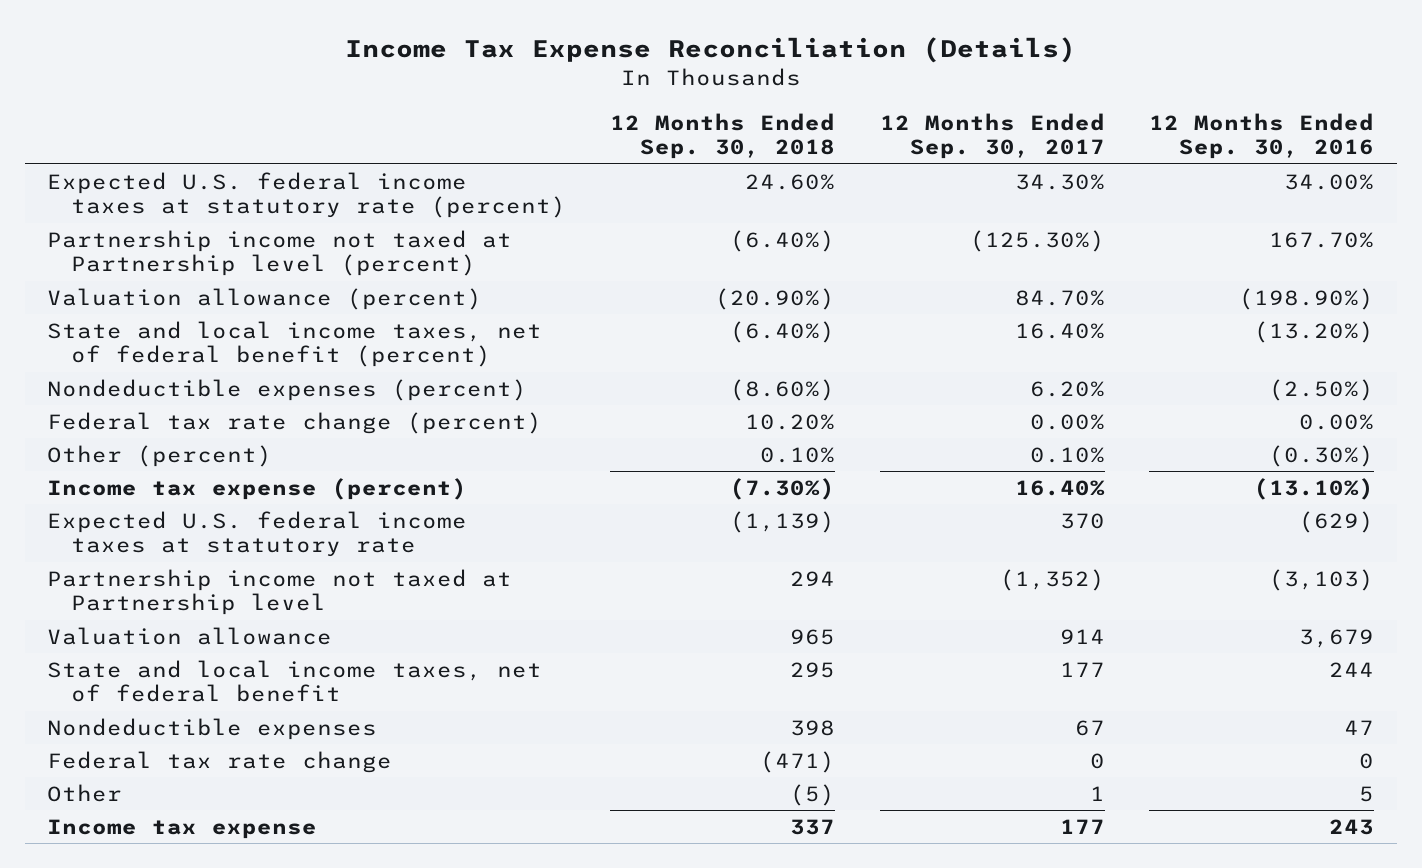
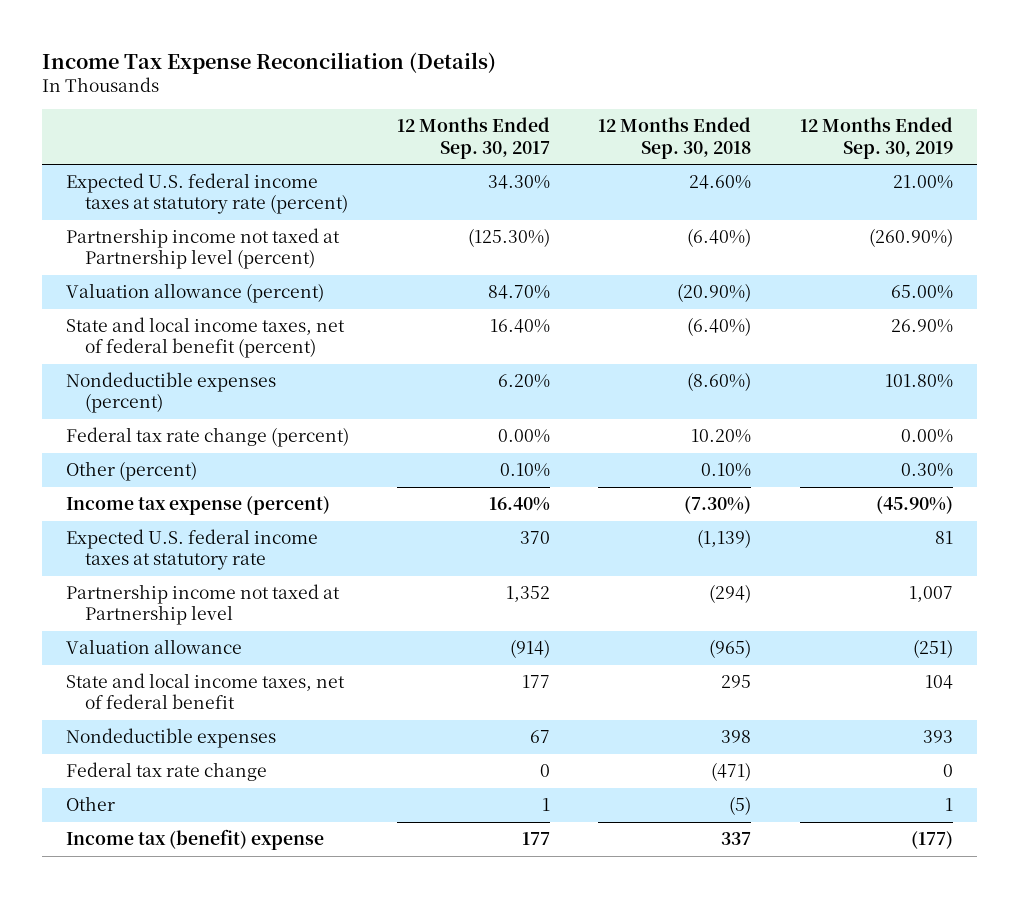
- | 12 Months Ended Sep. 30, 2018 | 12 Months Ended Sep. 30, 2017 | 12 Months Ended Sep. 30, 2016
+ | 12 Months Ended Sep. 30, 2017 | 12 Months Ended Sep. 30, 2018 | 12 Months Ended Sep. 30, 2019
- Partnership income not taxed at Partnership level | 294 | (1,352) | (3,103)
- Valuation allowance | 965 | 914 | 3,679
+ Partnership income not taxed at Partnership level | 1,352 | (294) | 1,007
+ Valuation allowance | (914) | (965) | (251)
- Income tax expense | 337 | 177 | 243
+ Income tax (benefit) expense | 177 | 337 | (177)

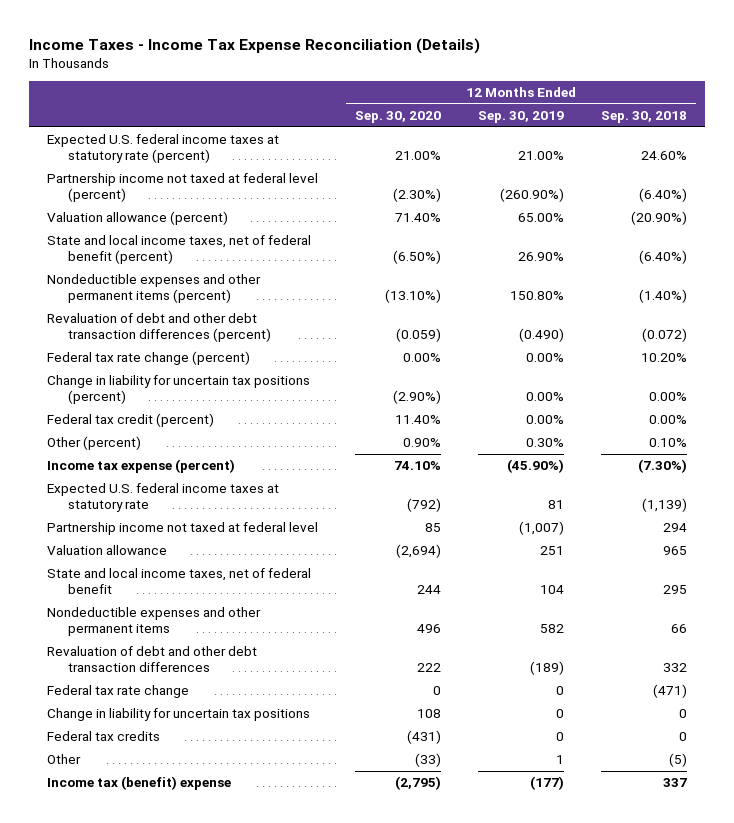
- Income Tax Expense Reconciliation (Details)
+ Income Taxes - Income Tax Expense Reconciliation (Details)
- | 12 Months Ended Sep. 30, 2017 | 12 Months Ended Sep. 30, 2018 | 12 Months Ended Sep. 30, 2019
+ | 12 Months Ended Sep. 30, 2020 | 12 Months Ended Sep. 30, 2019 | 12 Months Ended Sep. 30, 2018
- Partnership income not taxed at Partnership level (percent) | (125.30%) | (6.40%) | (260.90%)
+ Partnership income not taxed at federal level (percent) | (2.30%) | (260.90%) | (6.40%)
- Nondeductible expenses (percent) | 6.20% | (8.60%) | 101.80%
+ Nondeductible expenses and other permanent items (percent) | (13.10%) | 150.80% | (1.40%)
+ Revaluation of debt and other debt transaction differences (percent) | (0.059) | (0.490) | (0.072)
+ Change in liability for uncertain tax positions (percent) | (2.90%) | 0.00% | 0.00%
+ Federal tax credit (percent) | 11.40% | 0.00% | 0.00%
- Partnership income not taxed at Partnership level | 1,352 | (294) | 1,007
- Valuation allowance | (914) | (965) | (251)
+ Partnership income not taxed at federal level | 85 | (1,007) | 294
+ Valuation allowance | (2,694) | 251 | 965
- Nondeductible expenses | 67 | 398 | 393
+ Nondeductible expenses and other permanent items | 496 | 582 | 66
+ Revaluation of debt and other debt transaction differences | 222 | (189) | 332
+ Change in liability for uncertain tax positions | 108 | 0 | 0
+ Federal tax credits | (431) | 0 | 0

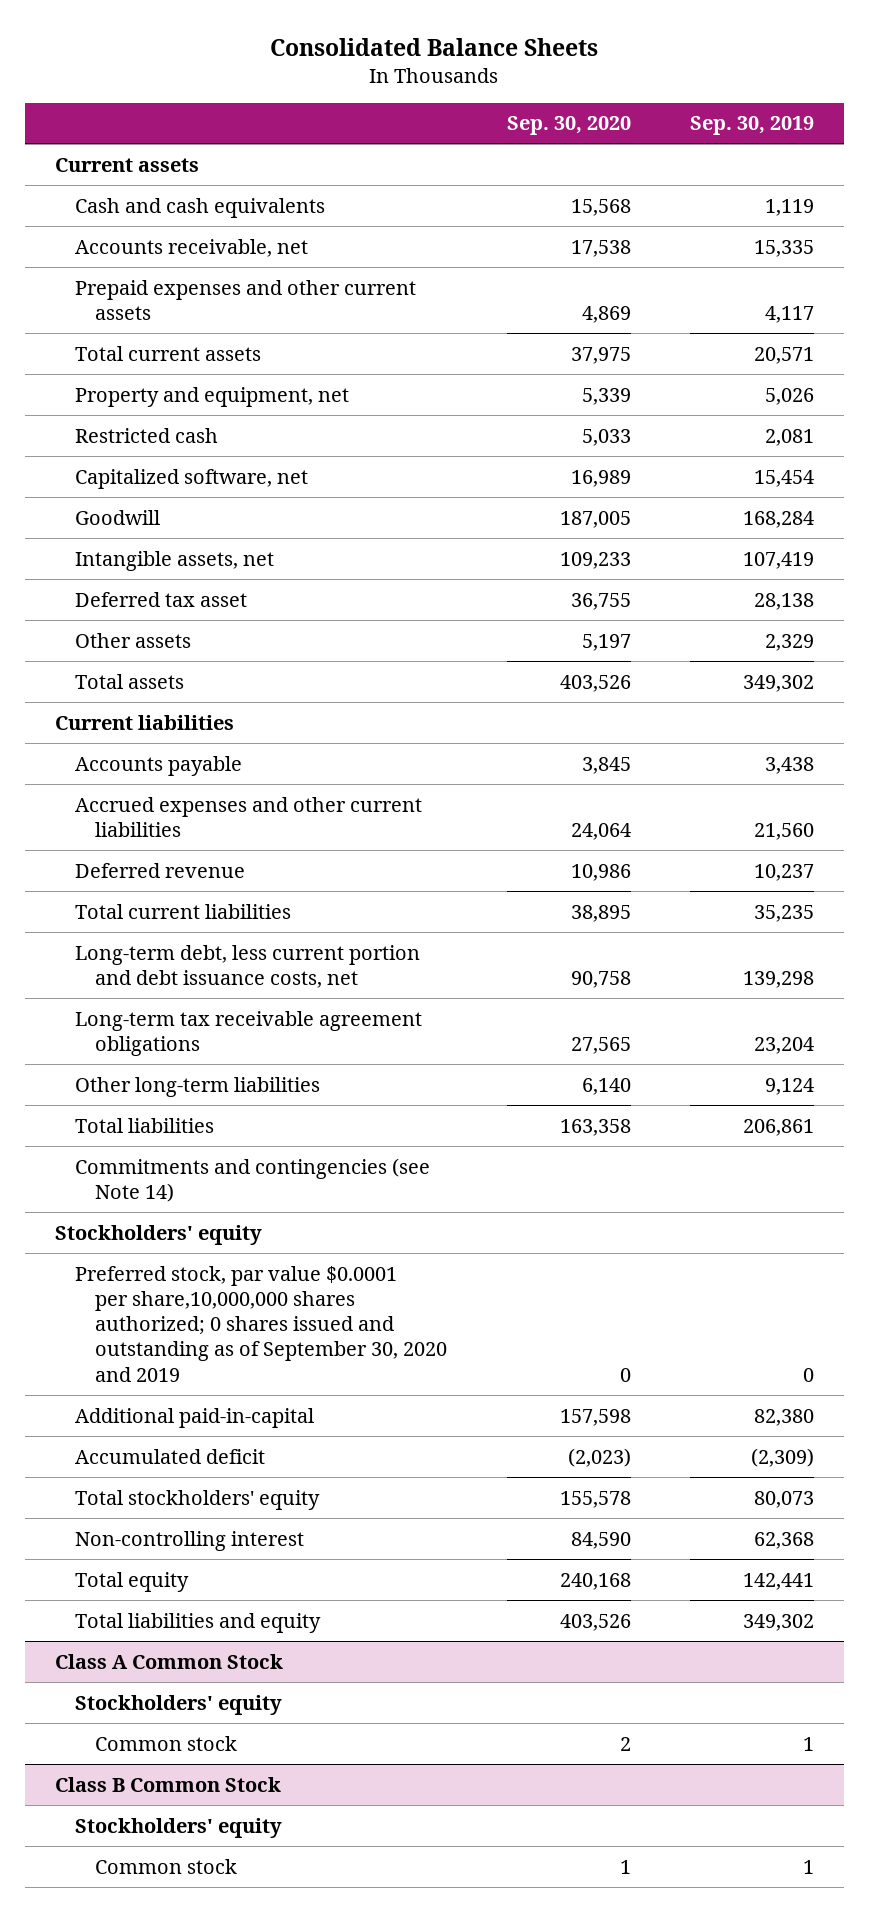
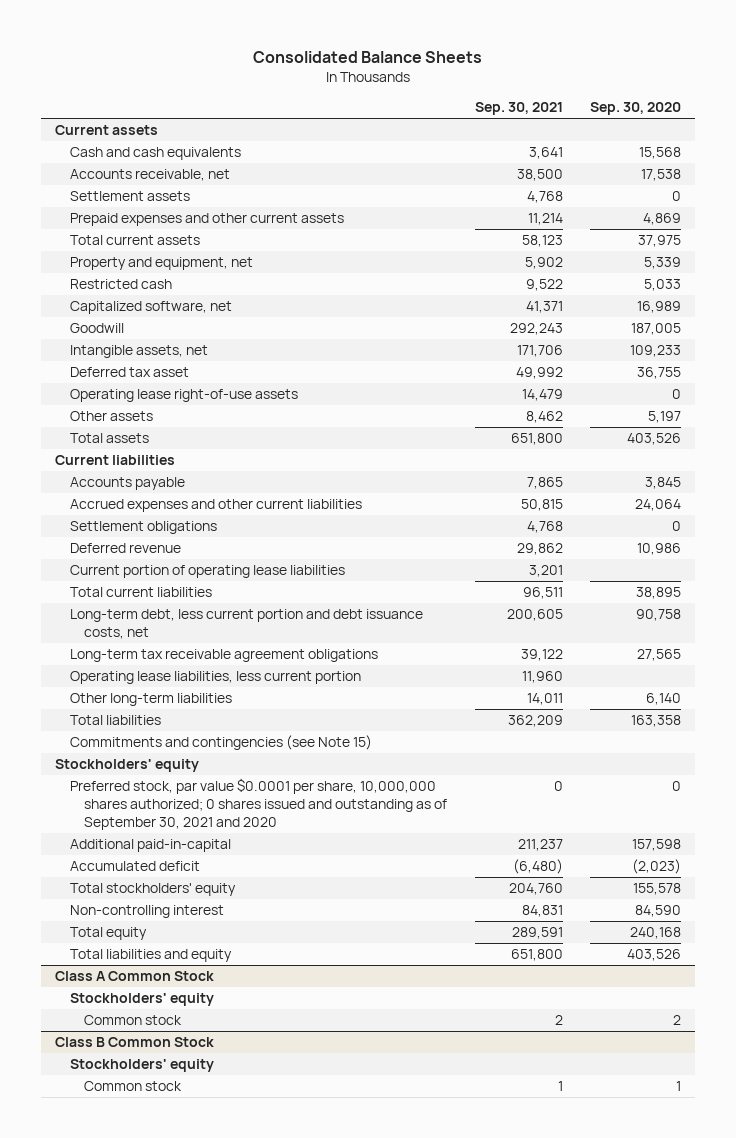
- | Sep. 30, 2020 | Sep. 30, 2019
+ | Sep. 30, 2021 | Sep. 30, 2020
+ Settlement assets | 4,768 | 0
+ Operating lease right-of-use assets | 14,479 | 0
+ Settlement obligations | 4,768 | 0
+ Current portion of operating lease liabilities | 3,201 |
+ Operating lease liabilities, less current portion | 11,960 |
- Commitments and contingencies (see Note 14)
+ Commitments and contingencies (see Note 15)
- Preferred stock, par value $0.0001 per share,10,000,000 shares authorized; 0 shares issued and outstanding as of September 30, 2020 and 2019 | 0 | 0
+ Preferred stock, par value $0.0001 per share, 10,000,000 shares authorized; 0 shares issued and outstanding as of September 30, 2021 and 2020 | 0 | 0

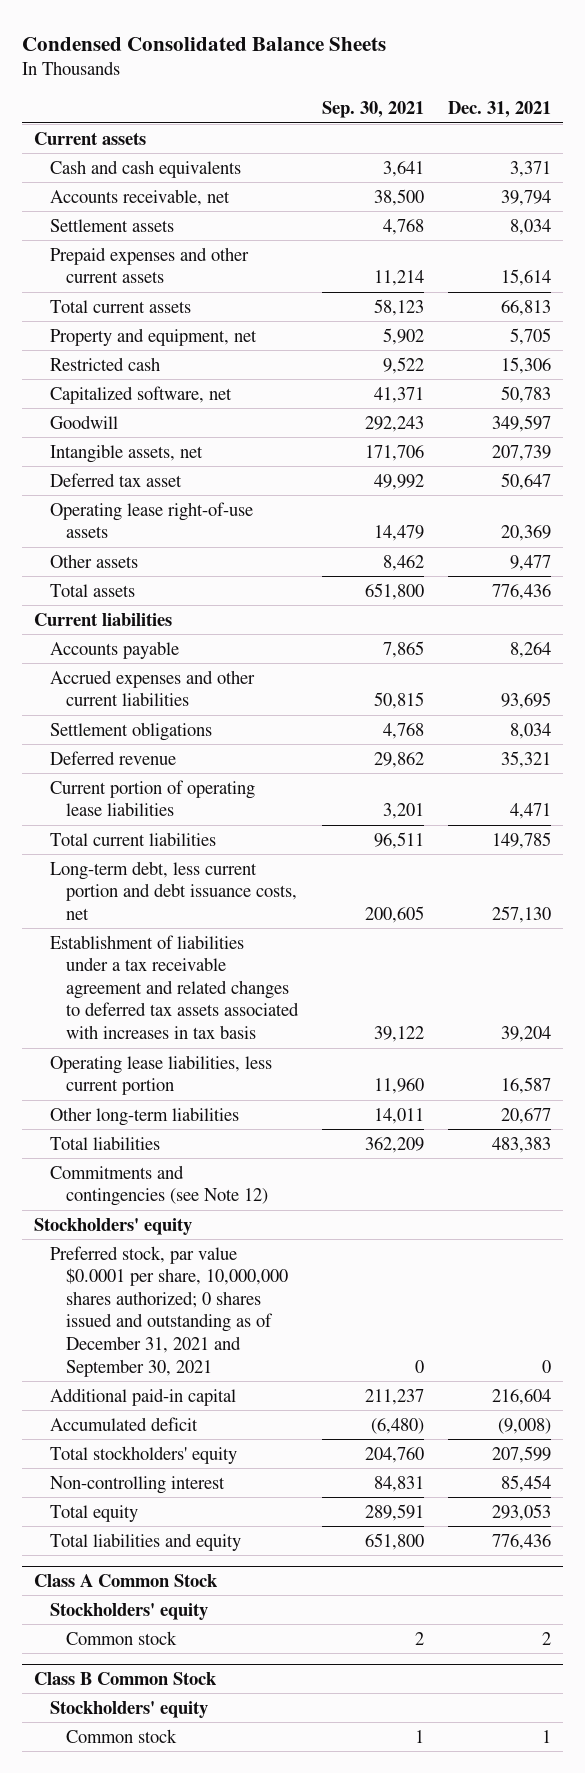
- Consolidated Balance Sheets
+ Condensed Consolidated Balance Sheets
- | Sep. 30, 2021 | Sep. 30, 2020
+ | Sep. 30, 2021 | Dec. 31, 2021
- Long-term tax receivable agreement obligations | 39,122 | 27,565
+ Establishment of liabilities under a tax receivable agreement and related changes to deferred tax assets associated with increases in tax basis | 39,122 | 39,204
- Commitments and contingencies (see Note 15)
+ Commitments and contingencies (see Note 12)
- Preferred stock, par value $0.0001 per share, 10,000,000 shares authorized; 0 shares issued and outstanding as of September 30, 2021 and 2020 | 0 | 0
- Additional paid-in-capital | 211,237 | 157,598
+ Preferred stock, par value $0.0001 per share, 10,000,000 shares authorized; 0 shares issued and outstanding as of December 31, 2021 and September 30, 2021 | 0 | 0
+ Additional paid-in capital | 211,237 | 216,604

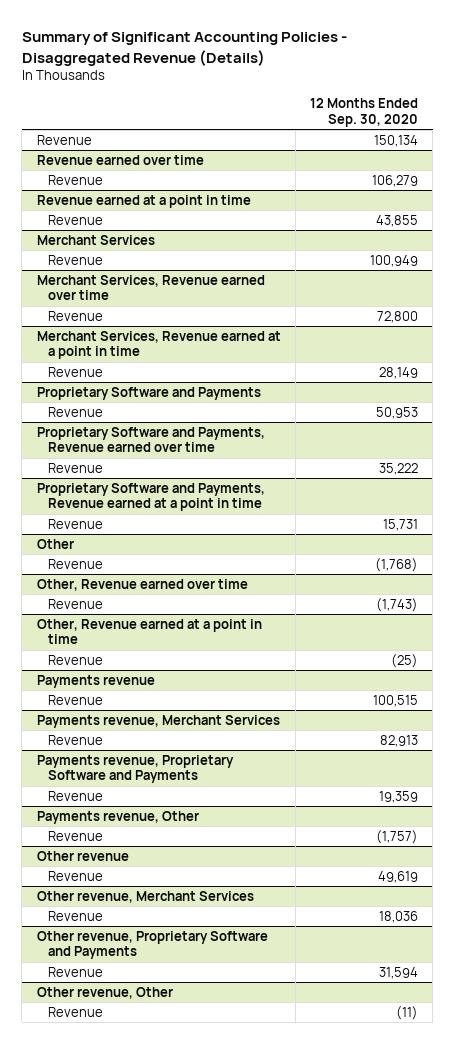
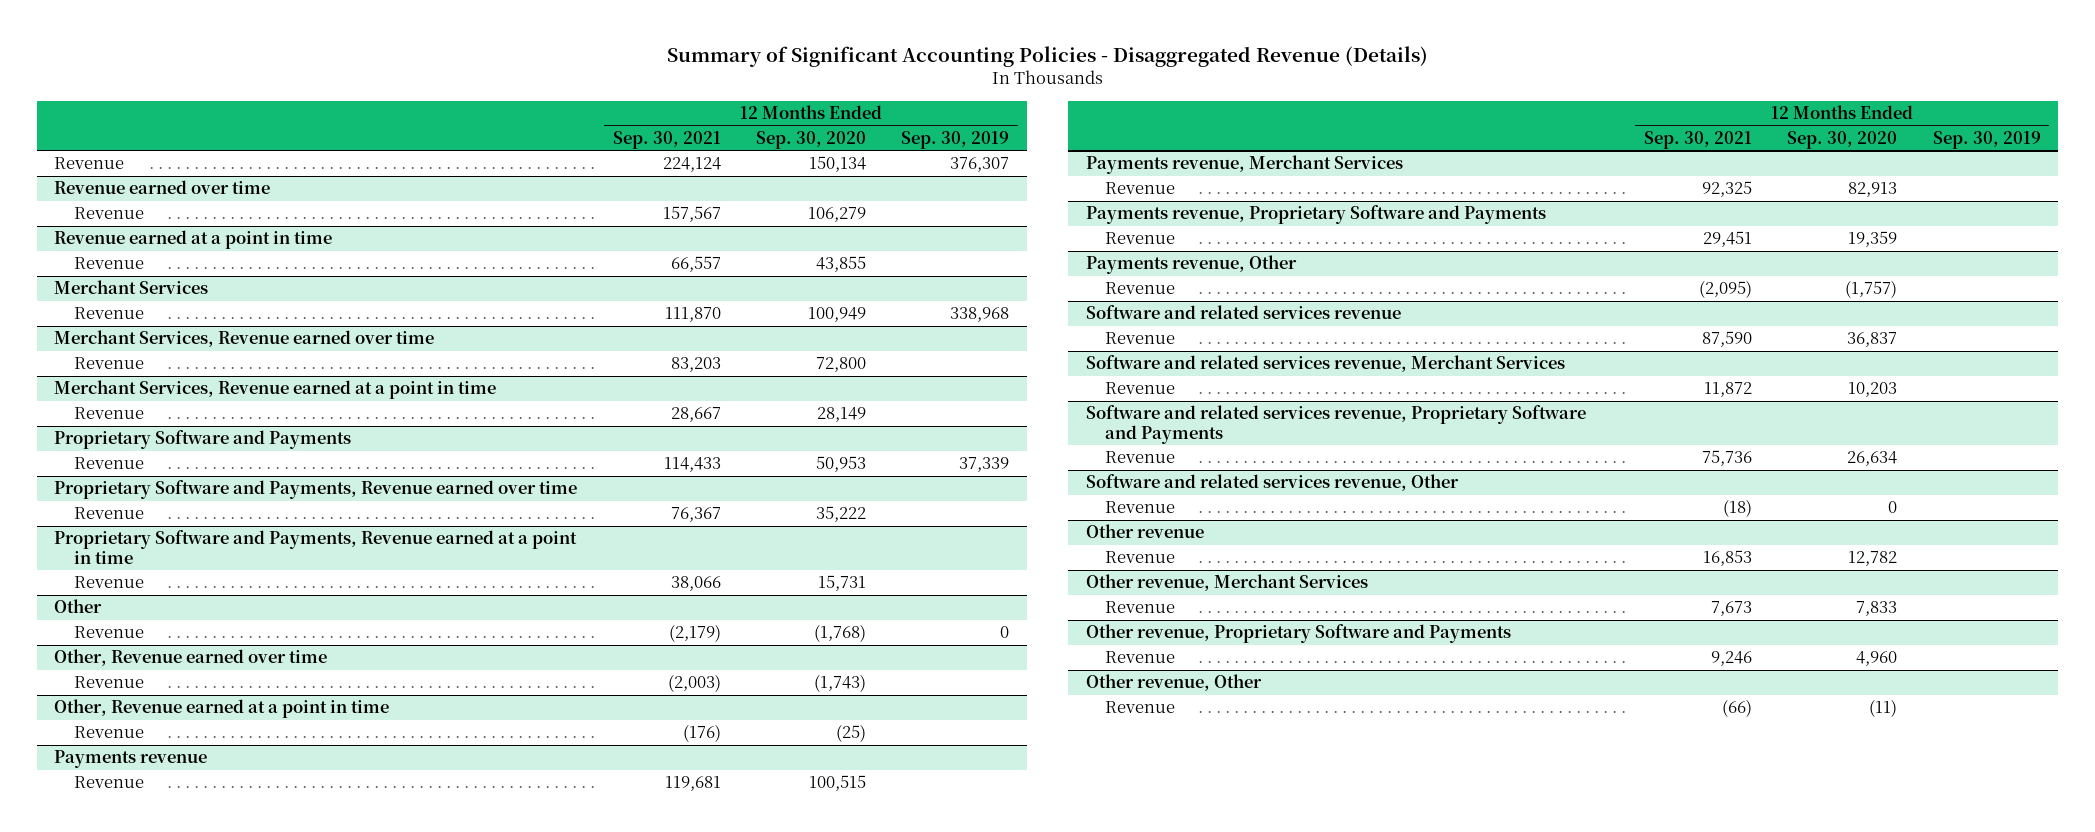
- | 12 Months Ended Sep. 30, 2020
+ | 12 Months Ended Sep. 30, 2021 | 12 Months Ended Sep. 30, 2020 | 12 Months Ended Sep. 30, 2019
+ Software and related services revenue
+ Revenue | 87,590 | 36,837 |
+ Software and related services revenue, Merchant Services
+ Revenue | 11,872 | 10,203 |
+ Software and related services revenue, Proprietary Software and Payments
+ Revenue | 75,736 | 26,634 |
+ Software and related services revenue, Other
+ Revenue | (18) | 0 |
@ Other revenue
- Revenue | 49,619
+ Revenue | 16,853 | 12,782 |
@ Other revenue, Merchant Services
- Revenue | 18,036
+ Revenue | 7,673 | 7,833 |
@ Other revenue, Proprietary Software and Payments
- Revenue | 31,594
+ Revenue | 9,246 | 4,960 |

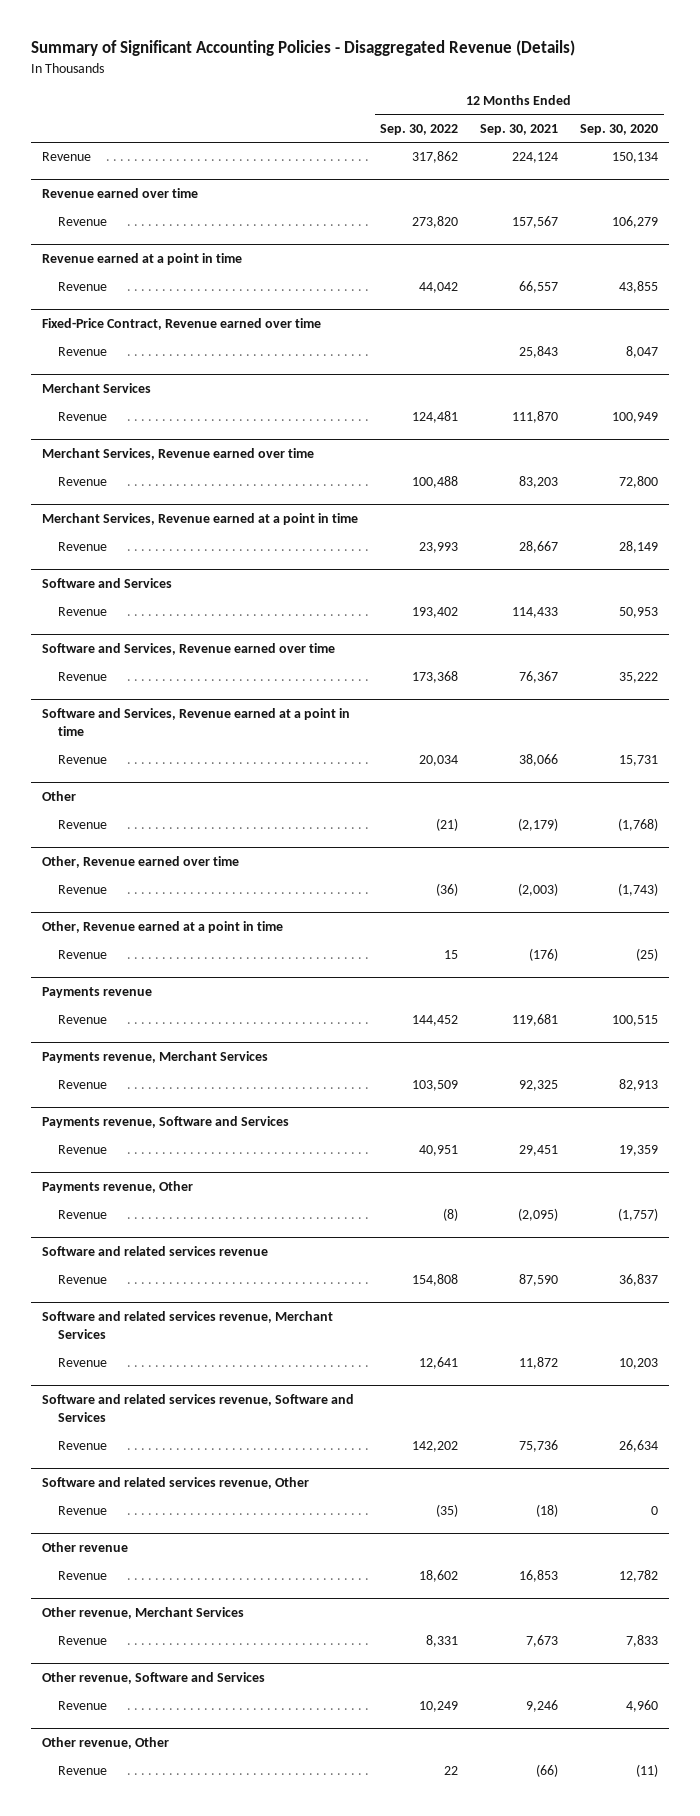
- | 12 Months Ended Sep. 30, 2021 | 12 Months Ended Sep. 30, 2020 | 12 Months Ended Sep. 30, 2019
+ | 12 Months Ended Sep. 30, 2022 | 12 Months Ended Sep. 30, 2021 | 12 Months Ended Sep. 30, 2020
+ Fixed-Price Contract, Revenue earned over time
+ Revenue | | 25,843 | 8,047
- Proprietary Software and Payments
+ Software and Services
- Proprietary Software and Payments, Revenue earned over time
+ Software and Services, Revenue earned over time
- Proprietary Software and Payments, Revenue earned at a point in time
+ Software and Services, Revenue earned at a point in time
- Payments revenue, Proprietary Software and Payments
+ Payments revenue, Software and Services
- Software and related services revenue, Proprietary Software and Payments
+ Software and related services revenue, Software and Services
- Other revenue, Proprietary Software and Payments
+ Other revenue, Software and Services

